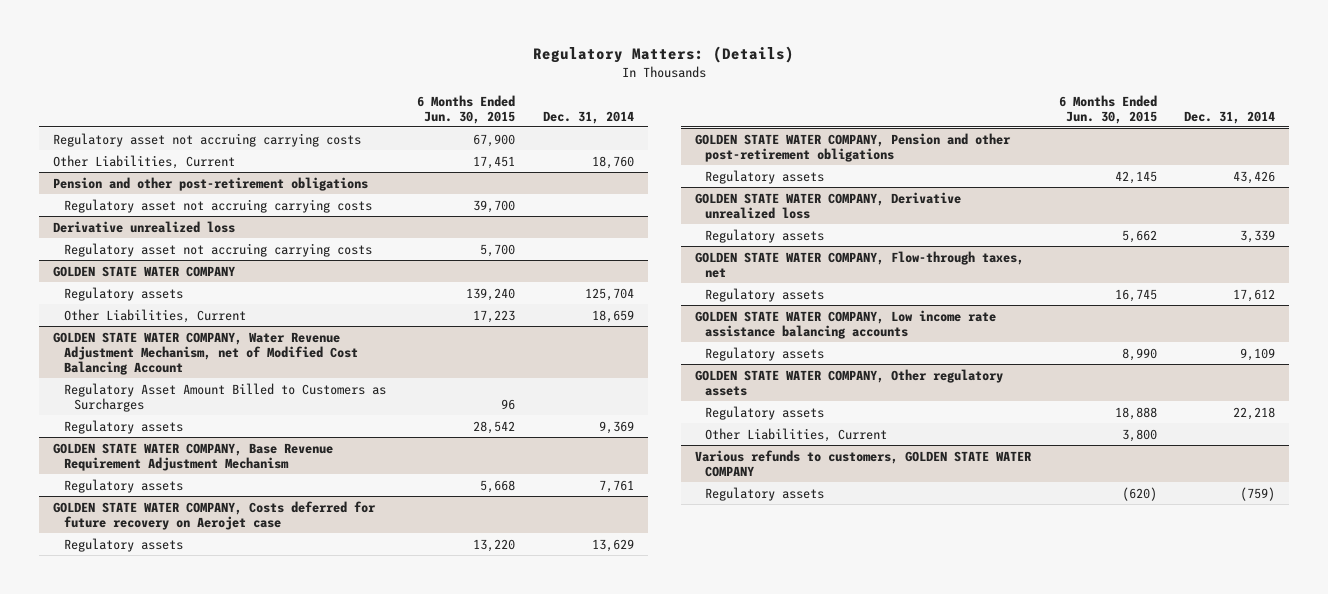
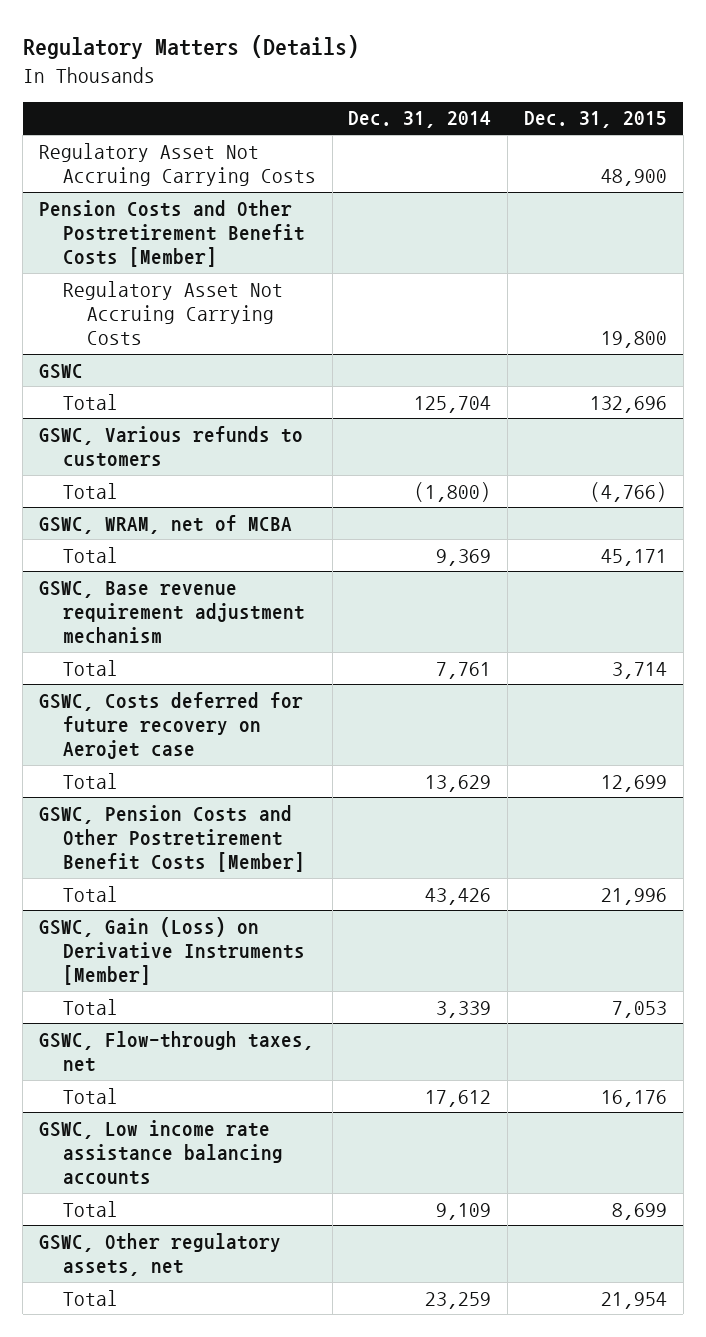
- Regulatory Matters: (Details)
+ Regulatory Matters (Details)
- | 6 Months Ended Jun. 30, 2015 | Dec. 31, 2014
+ | Dec. 31, 2014 | Dec. 31, 2015
- Regulatory asset not accruing carrying costs | 67,900 |
- Other Liabilities, Current | 17,451 | 18,760
- Pension and other post-retirement obligations
- Regulatory asset not accruing carrying costs | 39,700 |
- Derivative unrealized loss
- Regulatory asset not accruing carrying costs | 5,700 |
- GOLDEN STATE WATER COMPANY
- Regulatory assets | 139,240 | 125,704
- Other Liabilities, Current | 17,223 | 18,659
- GOLDEN STATE WATER COMPANY, Water Revenue Adjustment Mechanism, net of Modified Cost Balancing Account
- Regulatory Asset Amount Billed to Customers as Surcharges | 96 |
- Regulatory assets | 28,542 | 9,369
- GOLDEN STATE WATER COMPANY, Base Revenue Requirement Adjustment Mechanism
- Regulatory assets | 5,668 | 7,761
- GOLDEN STATE WATER COMPANY, Costs deferred for future recovery on Aerojet case
- Regulatory assets | 13,220 | 13,629
- GOLDEN STATE WATER COMPANY, Pension and other post-retirement obligations
- Regulatory assets | 42,145 | 43,426
- GOLDEN STATE WATER COMPANY, Derivative unrealized loss
- Regulatory assets | 5,662 | 3,339
- GOLDEN STATE WATER COMPANY, Flow-through taxes, net
- Regulatory assets | 16,745 | 17,612
- GOLDEN STATE WATER COMPANY, Low income rate assistance balancing accounts
- Regulatory assets | 8,990 | 9,109
- GOLDEN STATE WATER COMPANY, Other regulatory assets
- Regulatory assets | 18,888 | 22,218
- Other Liabilities, Current | 3,800 |
- Various refunds to customers, GOLDEN STATE WATER COMPANY
- Regulatory assets | (620) | (759)
+ Regulatory Asset Not Accruing Carrying Costs | | 48,900
+ Pension Costs and Other Postretirement Benefit Costs [Member]
+ Regulatory Asset Not Accruing Carrying Costs | | 19,800
+ GSWC
+ Total | 125,704 | 132,696
+ GSWC, Various refunds to customers
+ Total | (1,800) | (4,766)
+ GSWC, WRAM, net of MCBA
+ Total | 9,369 | 45,171
+ GSWC, Base revenue requirement adjustment mechanism
+ Total | 7,761 | 3,714
+ GSWC, Costs deferred for future recovery on Aerojet case
+ Total | 13,629 | 12,699
+ GSWC, Pension Costs and Other Postretirement Benefit Costs [Member]
+ Total | 43,426 | 21,996
+ GSWC, Gain (Loss) on Derivative Instruments [Member]
+ Total | 3,339 | 7,053
+ GSWC, Flow-through taxes, net
+ Total | 17,612 | 16,176
+ GSWC, Low income rate assistance balancing accounts
+ Total | 9,109 | 8,699
+ GSWC, Other regulatory assets, net
+ Total | 23,259 | 21,954

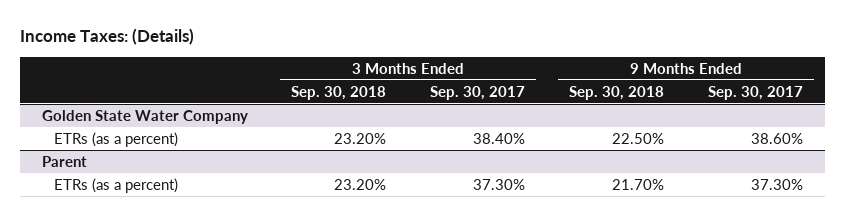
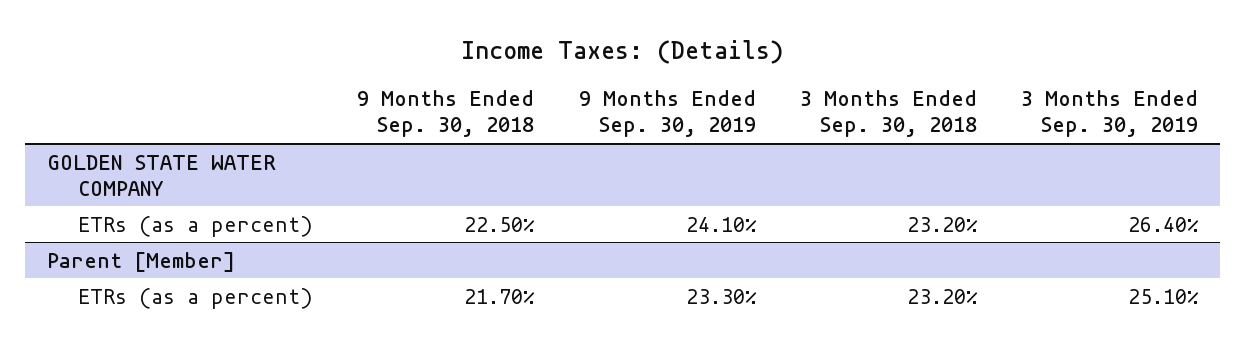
- | 3 Months Ended Sep. 30, 2018 | 3 Months Ended Sep. 30, 2017 | 9 Months Ended Sep. 30, 2018 | 9 Months Ended Sep. 30, 2017
+ | 9 Months Ended Sep. 30, 2018 | 9 Months Ended Sep. 30, 2019 | 3 Months Ended Sep. 30, 2018 | 3 Months Ended Sep. 30, 2019
- Golden State Water Company
+ GOLDEN STATE WATER COMPANY
- Parent
+ Parent [Member]

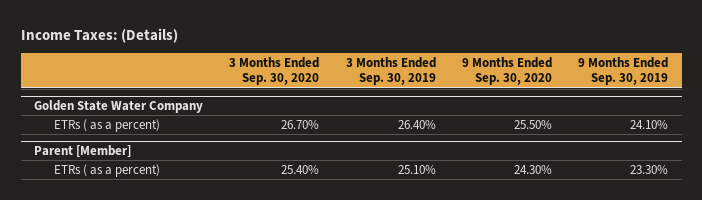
- | 9 Months Ended Sep. 30, 2018 | 9 Months Ended Sep. 30, 2019 | 3 Months Ended Sep. 30, 2018 | 3 Months Ended Sep. 30, 2019
+ | 3 Months Ended Sep. 30, 2020 | 3 Months Ended Sep. 30, 2019 | 9 Months Ended Sep. 30, 2020 | 9 Months Ended Sep. 30, 2019
- GOLDEN STATE WATER COMPANY
- ETRs (as a percent) | 22.50% | 24.10% | 23.20% | 26.40%
+ Golden State Water Company
+ ETRs ( as a percent) | 26.70% | 26.40% | 25.50% | 24.10%
@ Parent [Member]
- ETRs (as a percent) | 21.70% | 23.30% | 23.20% | 25.10%
+ ETRs ( as a percent) | 25.40% | 25.10% | 24.30% | 23.30%

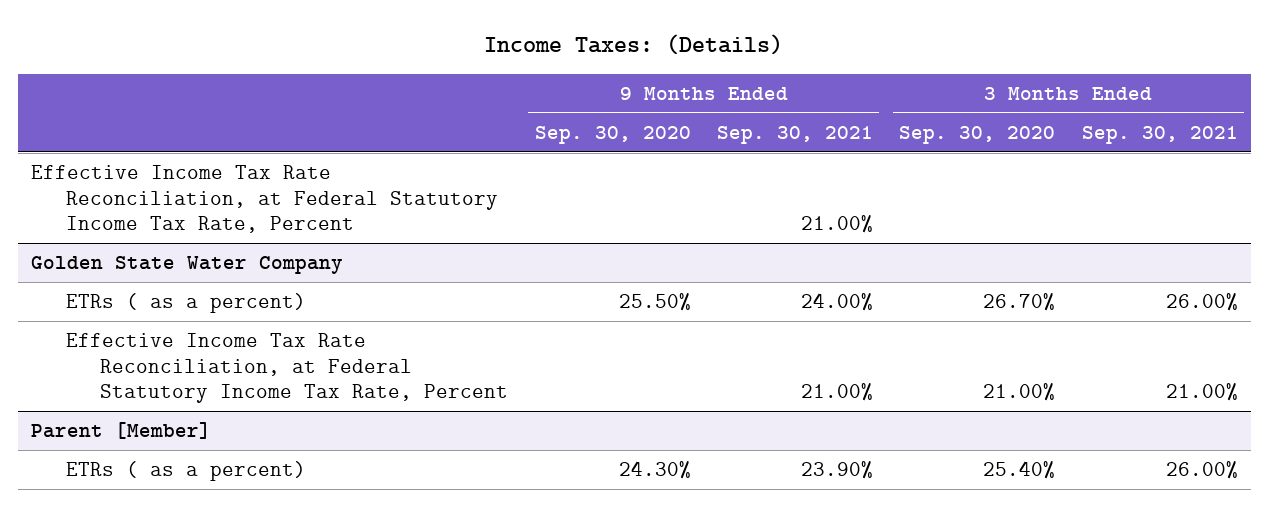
- | 3 Months Ended Sep. 30, 2020 | 3 Months Ended Sep. 30, 2019 | 9 Months Ended Sep. 30, 2020 | 9 Months Ended Sep. 30, 2019
+ | 9 Months Ended Sep. 30, 2020 | 9 Months Ended Sep. 30, 2021 | 3 Months Ended Sep. 30, 2020 | 3 Months Ended Sep. 30, 2021
+ Effective Income Tax Rate Reconciliation, at Federal Statutory Income Tax Rate, Percent | | 21.00% | |
@ Golden State Water Company
+ Effective Income Tax Rate Reconciliation, at Federal Statutory Income Tax Rate, Percent | | 21.00% | 21.00% | 21.00%

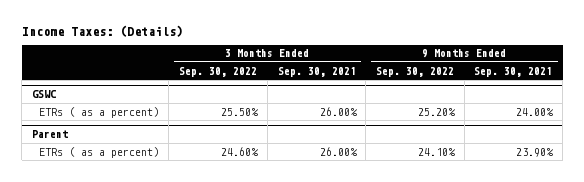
- | 9 Months Ended Sep. 30, 2020 | 9 Months Ended Sep. 30, 2021 | 3 Months Ended Sep. 30, 2020 | 3 Months Ended Sep. 30, 2021
+ | 3 Months Ended Sep. 30, 2022 | 3 Months Ended Sep. 30, 2021 | 9 Months Ended Sep. 30, 2022 | 9 Months Ended Sep. 30, 2021
- Effective Income Tax Rate Reconciliation, at Federal Statutory Income Tax Rate, Percent | | 21.00% | |
- Golden State Water Company
+ GSWC
- Effective Income Tax Rate Reconciliation, at Federal Statutory Income Tax Rate, Percent | | 21.00% | 21.00% | 21.00%
- Parent [Member]
+ Parent

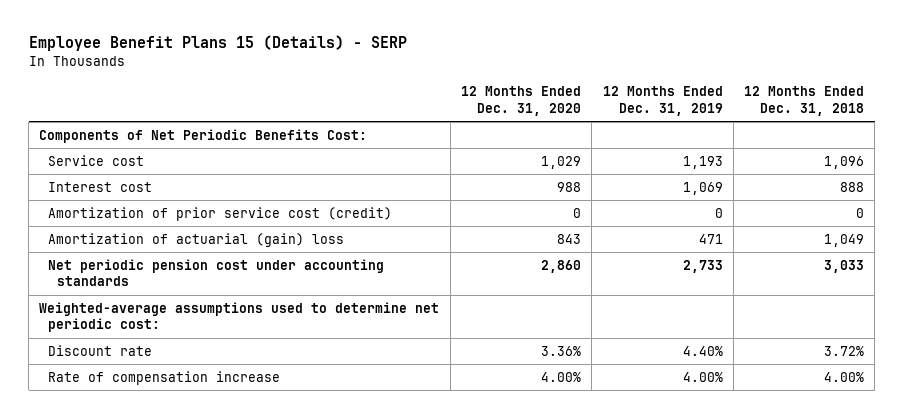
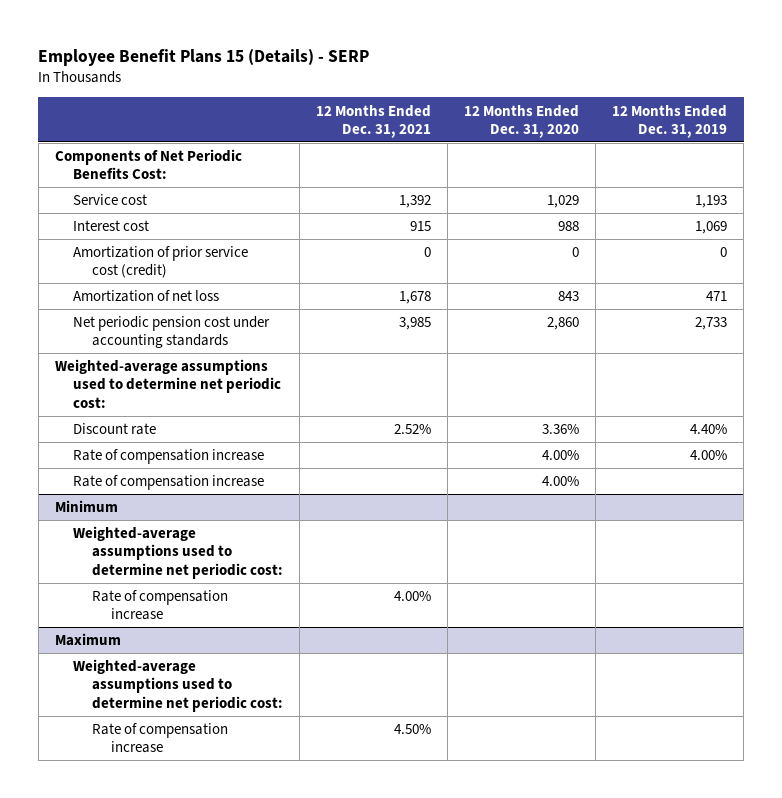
- | 12 Months Ended Dec. 31, 2020 | 12 Months Ended Dec. 31, 2019 | 12 Months Ended Dec. 31, 2018
+ | 12 Months Ended Dec. 31, 2021 | 12 Months Ended Dec. 31, 2020 | 12 Months Ended Dec. 31, 2019
- Amortization of actuarial (gain) loss | 843 | 471 | 1,049
+ Amortization of net loss | 1,678 | 843 | 471
+ Rate of compensation increase | | 4.00% |
+ Minimum
+ Weighted-average assumptions used to determine net periodic cost:
+ Rate of compensation increase | 4.00% | |
+ Maximum
+ Weighted-average assumptions used to determine net periodic cost:
+ Rate of compensation increase | 4.50% | |

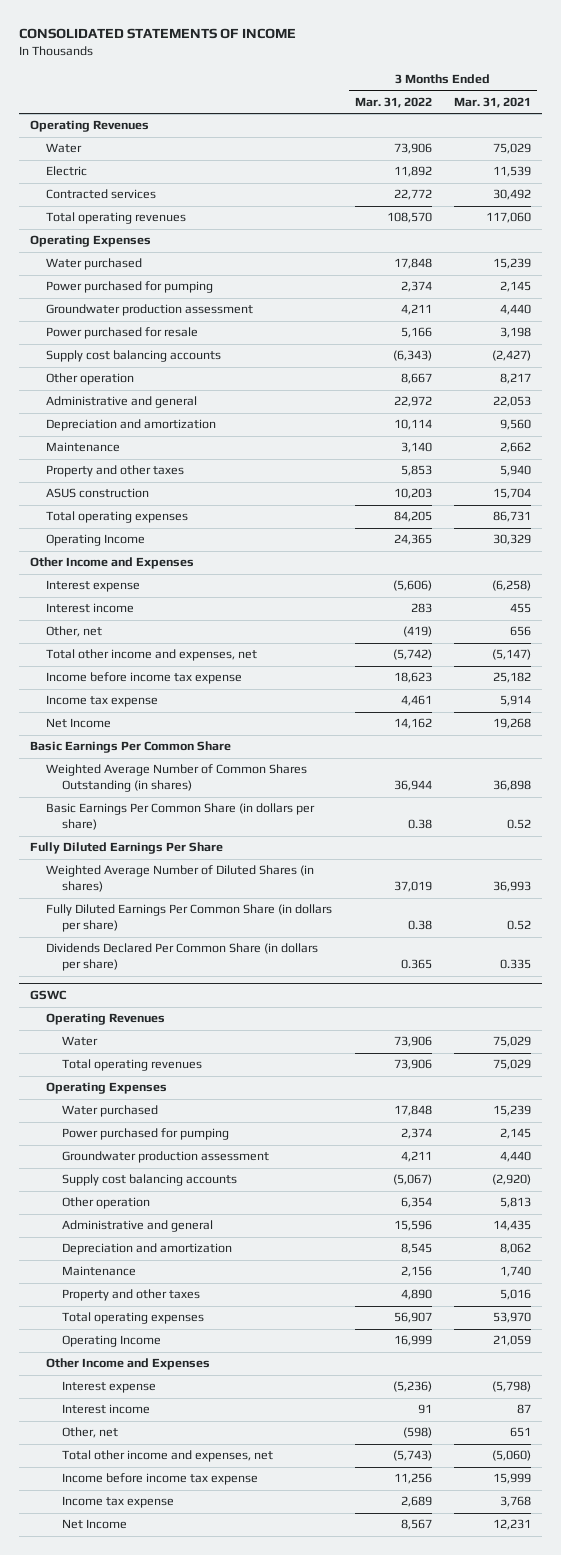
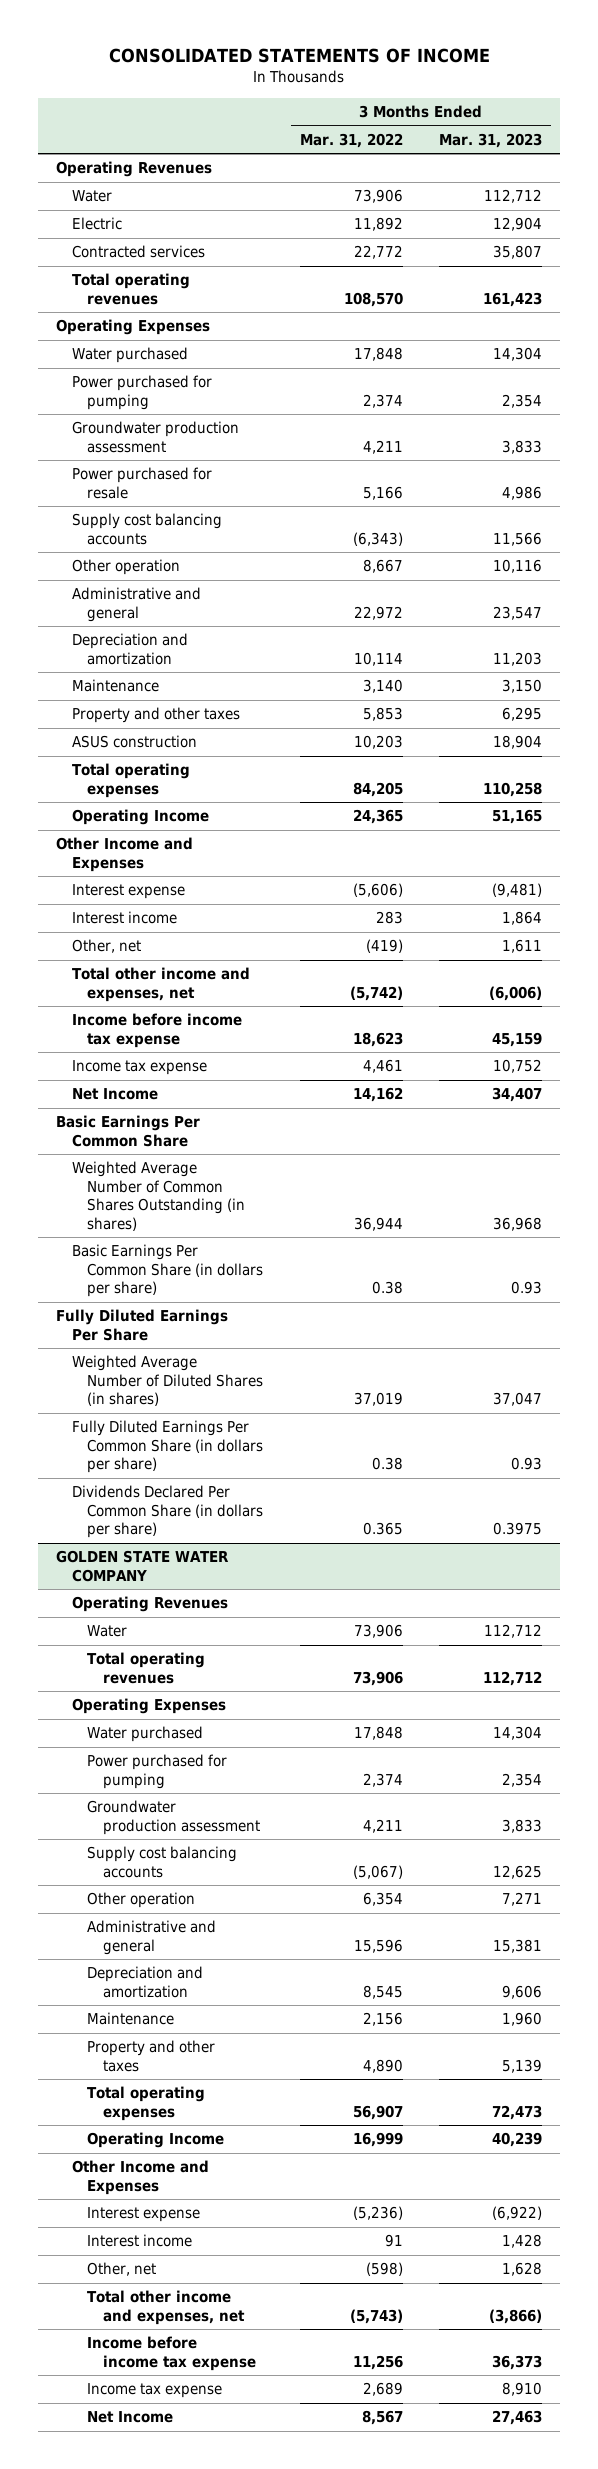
- | 3 Months Ended Mar. 31, 2022 | 3 Months Ended Mar. 31, 2021
+ | 3 Months Ended Mar. 31, 2022 | 3 Months Ended Mar. 31, 2023
- GSWC
+ GOLDEN STATE WATER COMPANY

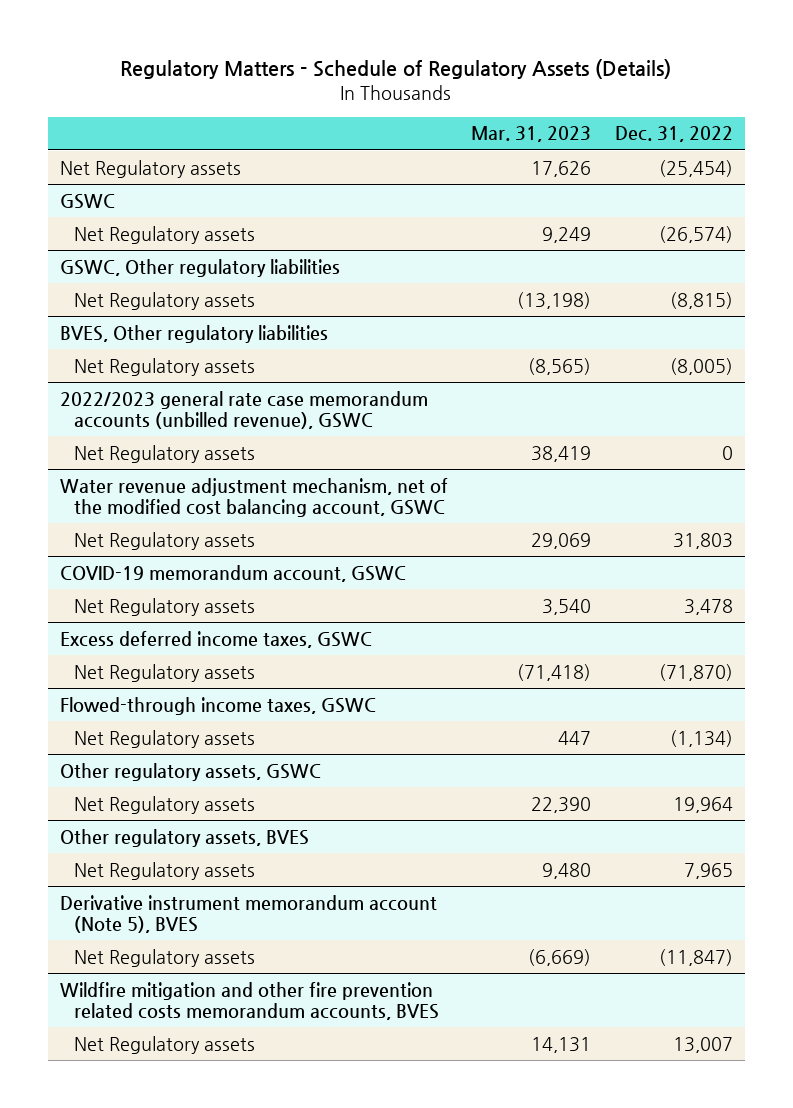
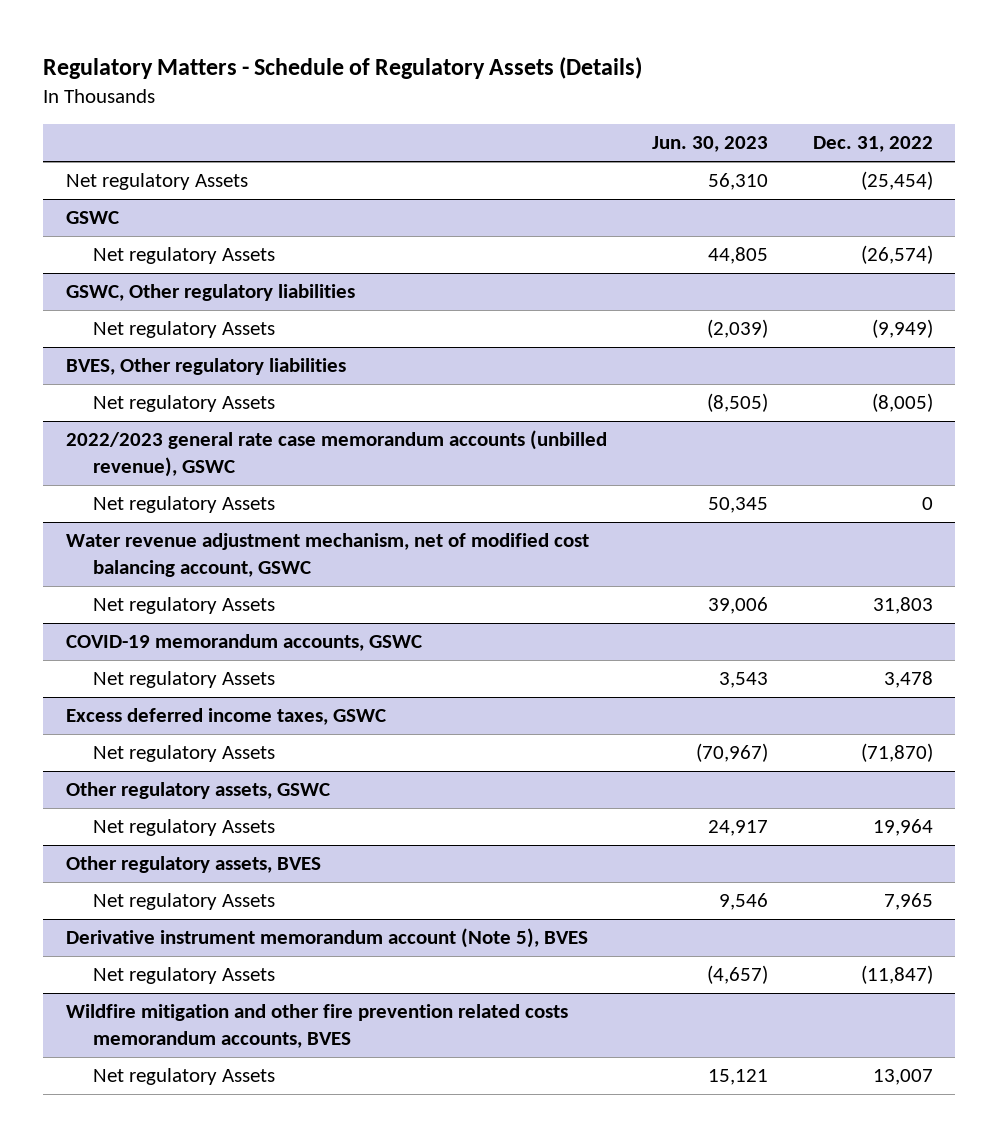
- | Mar. 31, 2023 | Dec. 31, 2022
+ | Jun. 30, 2023 | Dec. 31, 2022
- Net Regulatory assets | 17,626 | (25,454)
+ Net regulatory Assets | 56,310 | (25,454)
@ GSWC
- Net Regulatory assets | 9,249 | (26,574)
+ Net regulatory Assets | 44,805 | (26,574)
@ GSWC, Other regulatory liabilities
- Net Regulatory assets | (13,198) | (8,815)
+ Net regulatory Assets | (2,039) | (9,949)
@ BVES, Other regulatory liabilities
- Net Regulatory assets | (8,565) | (8,005)
+ Net regulatory Assets | (8,505) | (8,005)
@ 2022/2023 general rate case memorandum accounts (unbilled revenue), GSWC
- Net Regulatory assets | 38,419 | 0
- Water revenue adjustment mechanism, net of the modified cost balancing account, GSWC
- Net Regulatory assets | 29,069 | 31,803
- COVID-19 memorandum account, GSWC
- Net Regulatory assets | 3,540 | 3,478
@ 2022/2023 general rate case memorandum accounts (unbilled revenue), GSWC
+ Net regulatory Assets | 50,345 | 0
+ Water revenue adjustment mechanism, net of modified cost balancing account, GSWC
+ Net regulatory Assets | 39,006 | 31,803
+ COVID-19 memorandum accounts, GSWC
+ Net regulatory Assets | 3,543 | 3,478
@ Excess deferred income taxes, GSWC
- Net Regulatory assets | (71,418) | (71,870)
- Flowed-through income taxes, GSWC
- Net Regulatory assets | 447 | (1,134)
@ Excess deferred income taxes, GSWC
+ Net regulatory Assets | (70,967) | (71,870)
@ Other regulatory assets, GSWC
- Net Regulatory assets | 22,390 | 19,964
+ Net regulatory Assets | 24,917 | 19,964
@ Other regulatory assets, BVES
- Net Regulatory assets | 9,480 | 7,965
+ Net regulatory Assets | 9,546 | 7,965
@ Derivative instrument memorandum account (Note 5), BVES
- Net Regulatory assets | (6,669) | (11,847)
+ Net regulatory Assets | (4,657) | (11,847)
@ Wildfire mitigation and other fire prevention related costs memorandum accounts, BVES
- Net Regulatory assets | 14,131 | 13,007
+ Net regulatory Assets | 15,121 | 13,007

